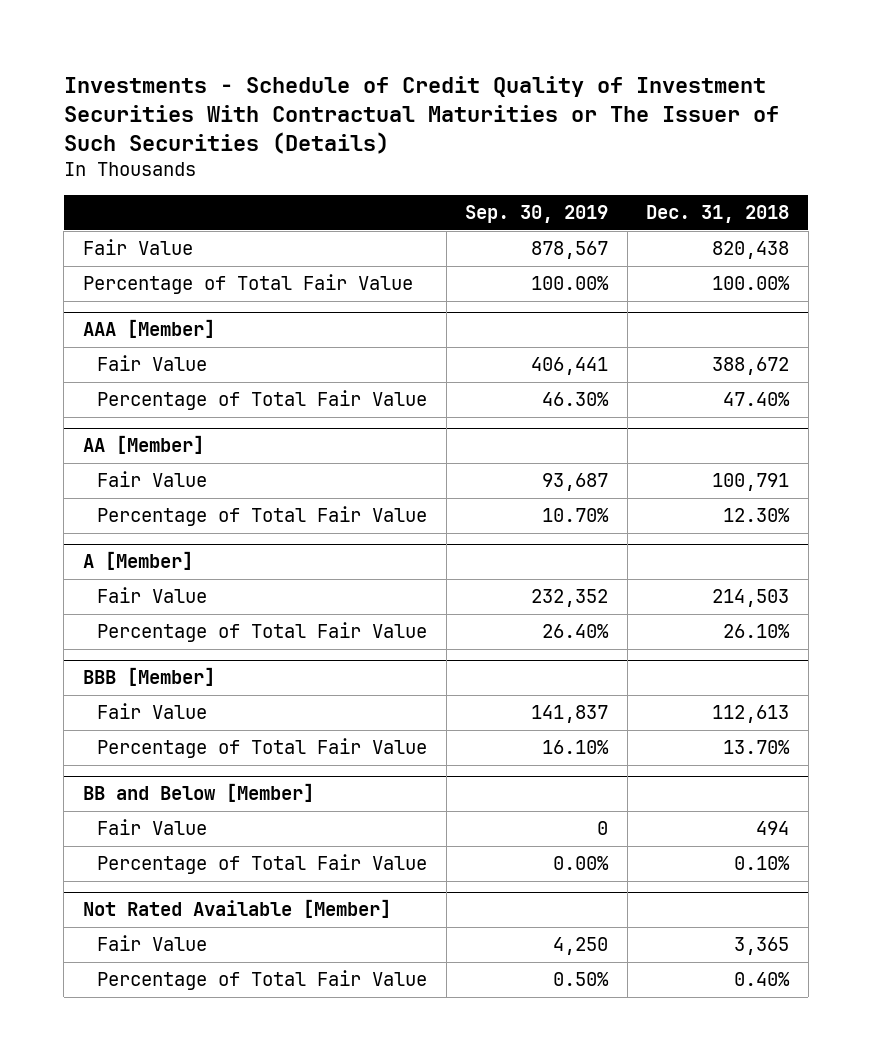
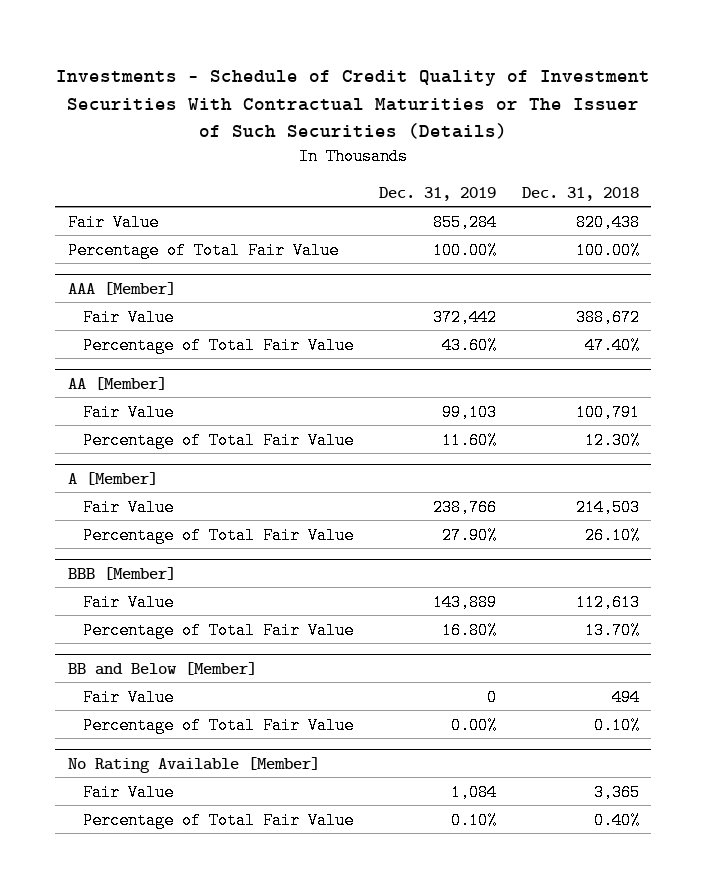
- | Sep. 30, 2019 | Dec. 31, 2018
+ | Dec. 31, 2019 | Dec. 31, 2018
- Not Rated Available [Member]
+ No Rating Available [Member]

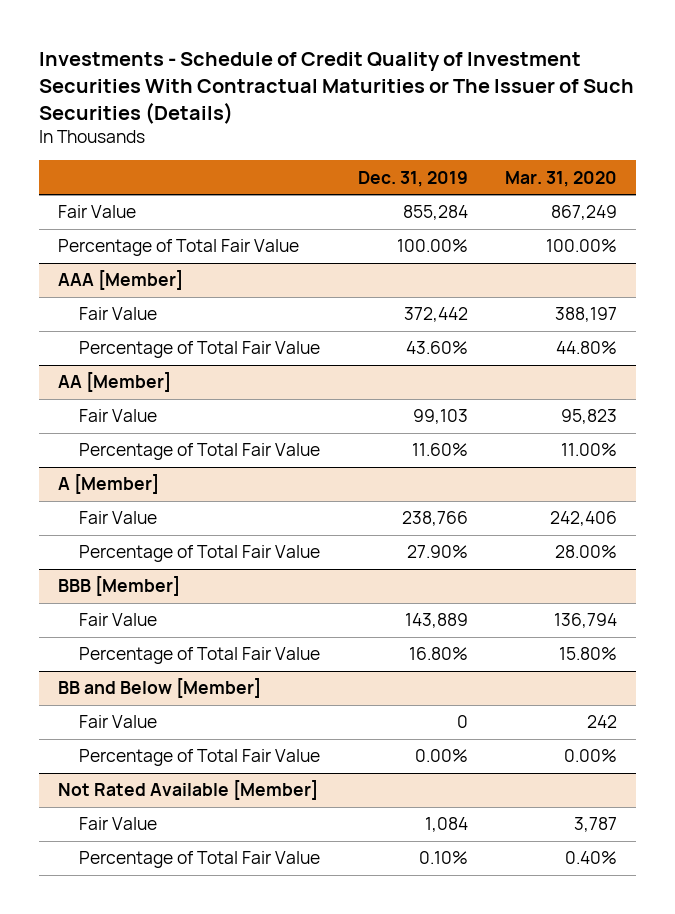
- | Dec. 31, 2019 | Dec. 31, 2018
+ | Dec. 31, 2019 | Mar. 31, 2020
- No Rating Available [Member]
+ Not Rated Available [Member]

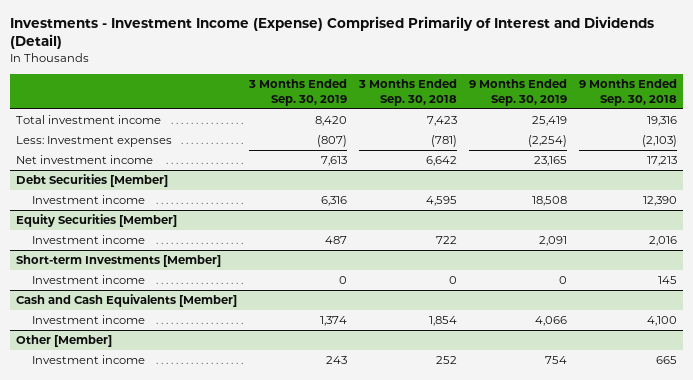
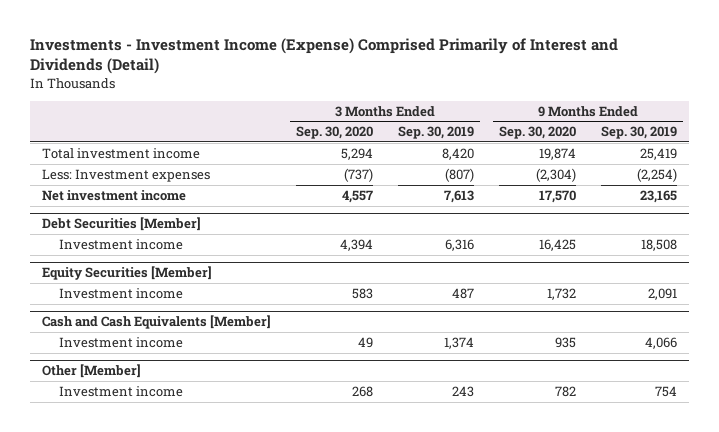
- | 3 Months Ended Sep. 30, 2019 | 3 Months Ended Sep. 30, 2018 | 9 Months Ended Sep. 30, 2019 | 9 Months Ended Sep. 30, 2018
+ | 3 Months Ended Sep. 30, 2020 | 3 Months Ended Sep. 30, 2019 | 9 Months Ended Sep. 30, 2020 | 9 Months Ended Sep. 30, 2019
- Short-term Investments [Member]
- Investment income | 0 | 0 | 0 | 145

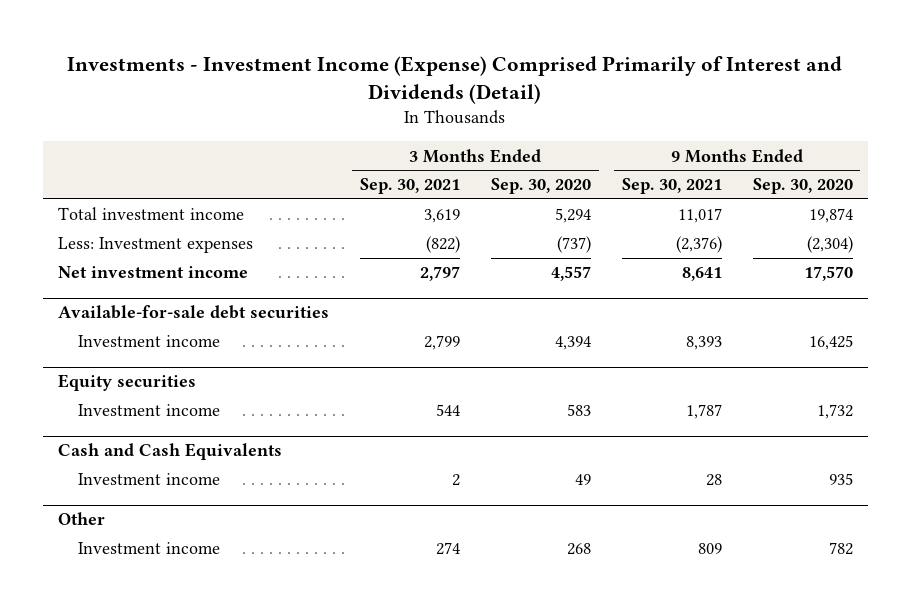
- | 3 Months Ended Sep. 30, 2020 | 3 Months Ended Sep. 30, 2019 | 9 Months Ended Sep. 30, 2020 | 9 Months Ended Sep. 30, 2019
+ | 3 Months Ended Sep. 30, 2021 | 3 Months Ended Sep. 30, 2020 | 9 Months Ended Sep. 30, 2021 | 9 Months Ended Sep. 30, 2020
- Debt Securities [Member]
+ Available-for-sale debt securities
- Equity Securities [Member]
+ Equity securities
- Cash and Cash Equivalents [Member]
+ Cash and Cash Equivalents
- Other [Member]
+ Other

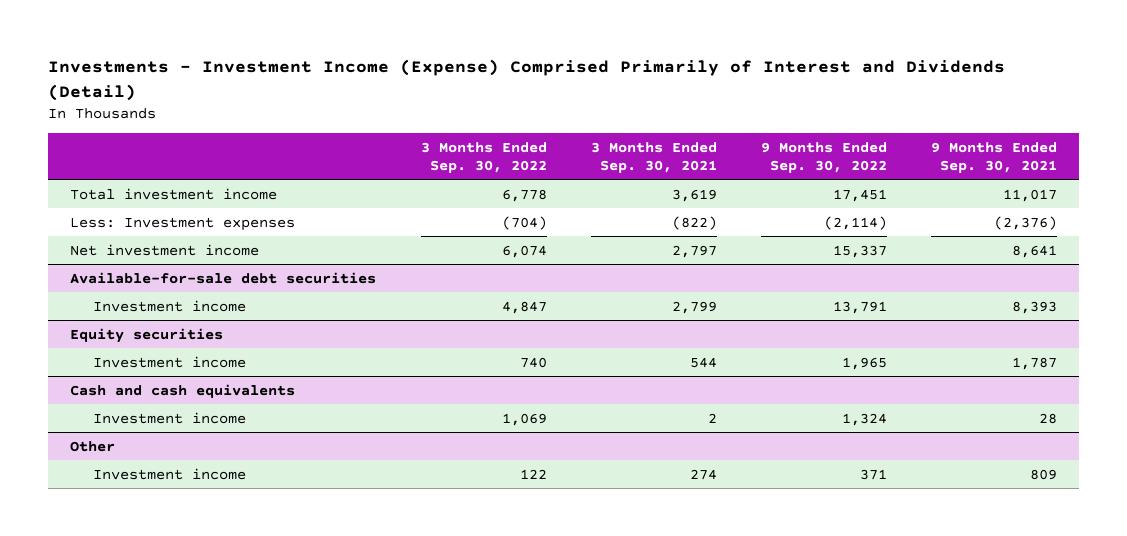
- | 3 Months Ended Sep. 30, 2021 | 3 Months Ended Sep. 30, 2020 | 9 Months Ended Sep. 30, 2021 | 9 Months Ended Sep. 30, 2020
+ | 3 Months Ended Sep. 30, 2022 | 3 Months Ended Sep. 30, 2021 | 9 Months Ended Sep. 30, 2022 | 9 Months Ended Sep. 30, 2021
- Cash and Cash Equivalents
+ Cash and cash equivalents

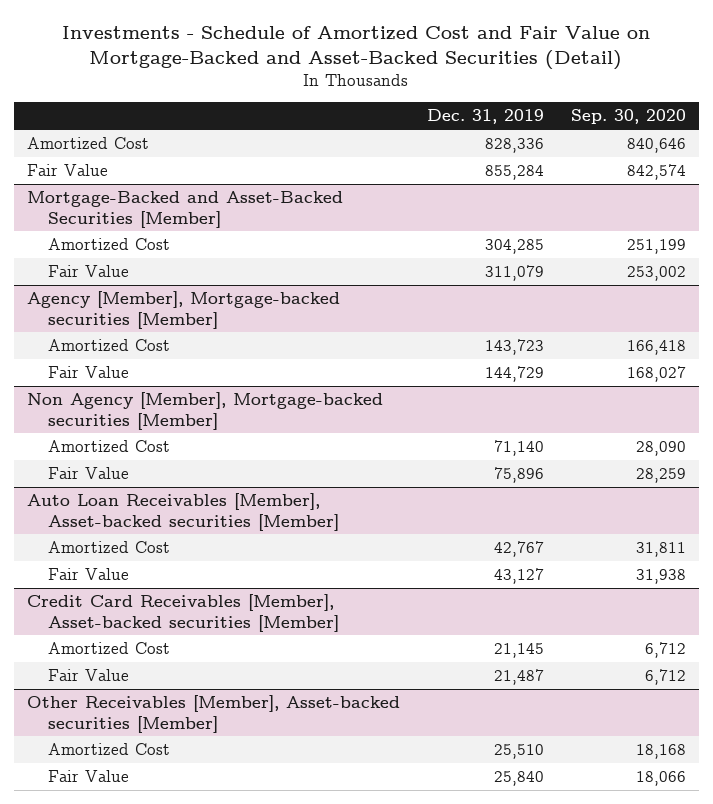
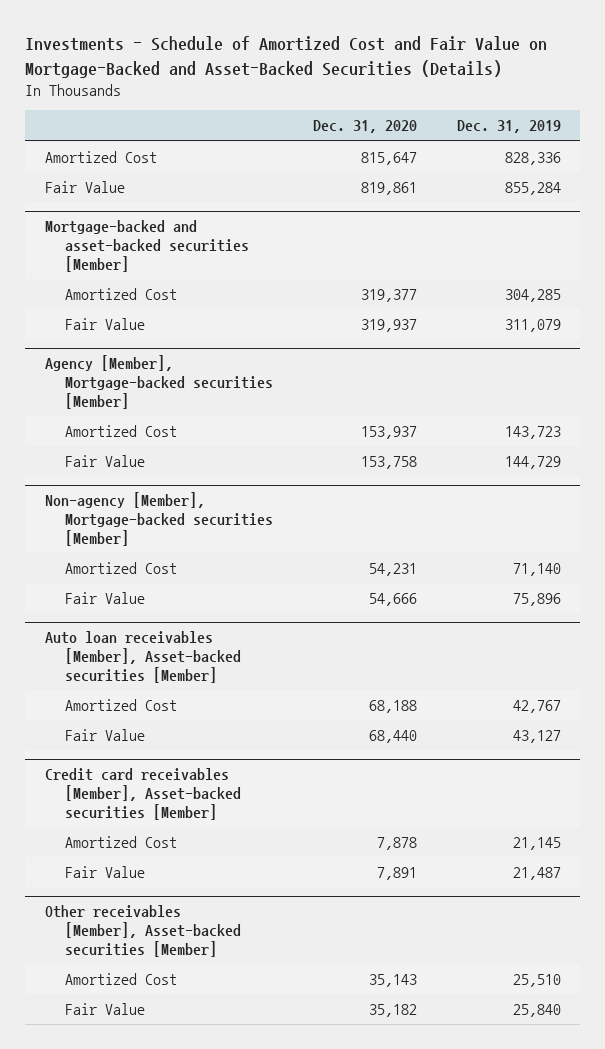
- Investments - Schedule of Amortized Cost and Fair Value on Mortgage-Backed and Asset-Backed Securities (Detail)
+ Investments - Schedule of Amortized Cost and Fair Value on Mortgage-Backed and Asset-Backed Securities (Details)
- | Dec. 31, 2019 | Sep. 30, 2020
+ | Dec. 31, 2020 | Dec. 31, 2019
- Mortgage-Backed and Asset-Backed Securities [Member]
+ Mortgage-backed and asset-backed securities [Member]
- Non Agency [Member], Mortgage-backed securities [Member]
+ Non-agency [Member], Mortgage-backed securities [Member]
- Auto Loan Receivables [Member], Asset-backed securities [Member]
+ Auto loan receivables [Member], Asset-backed securities [Member]
- Credit Card Receivables [Member], Asset-backed securities [Member]
+ Credit card receivables [Member], Asset-backed securities [Member]
- Other Receivables [Member], Asset-backed securities [Member]
+ Other receivables [Member], Asset-backed securities [Member]

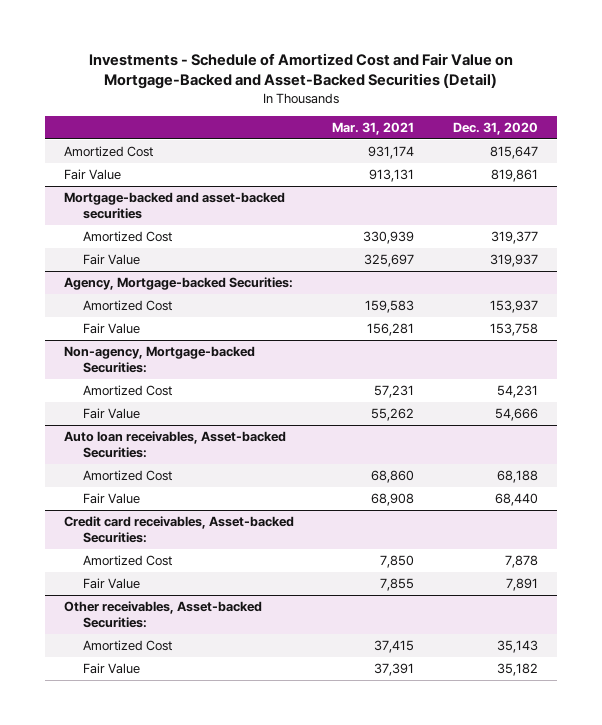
- Investments - Schedule of Amortized Cost and Fair Value on Mortgage-Backed and Asset-Backed Securities (Details)
+ Investments - Schedule of Amortized Cost and Fair Value on Mortgage-Backed and Asset-Backed Securities (Detail)
- | Dec. 31, 2020 | Dec. 31, 2019
+ | Mar. 31, 2021 | Dec. 31, 2020
- Mortgage-backed and asset-backed securities [Member]
+ Mortgage-backed and asset-backed securities
- Agency [Member], Mortgage-backed securities [Member]
+ Agency, Mortgage-backed Securities:
- Non-agency [Member], Mortgage-backed securities [Member]
+ Non-agency, Mortgage-backed Securities:
- Auto loan receivables [Member], Asset-backed securities [Member]
+ Auto loan receivables, Asset-backed Securities:
- Credit card receivables [Member], Asset-backed securities [Member]
+ Credit card receivables, Asset-backed Securities:
- Other receivables [Member], Asset-backed securities [Member]
+ Other receivables, Asset-backed Securities:

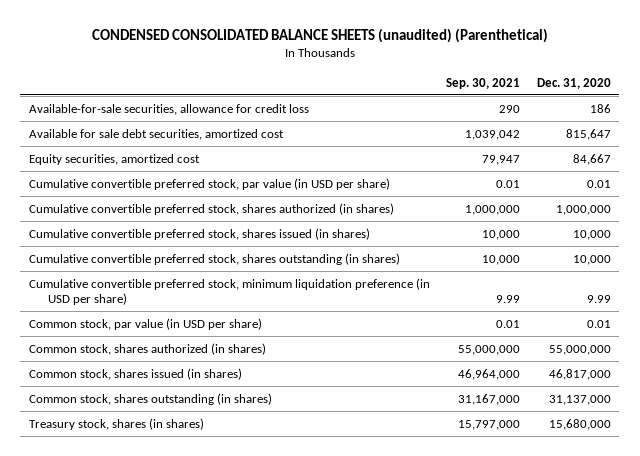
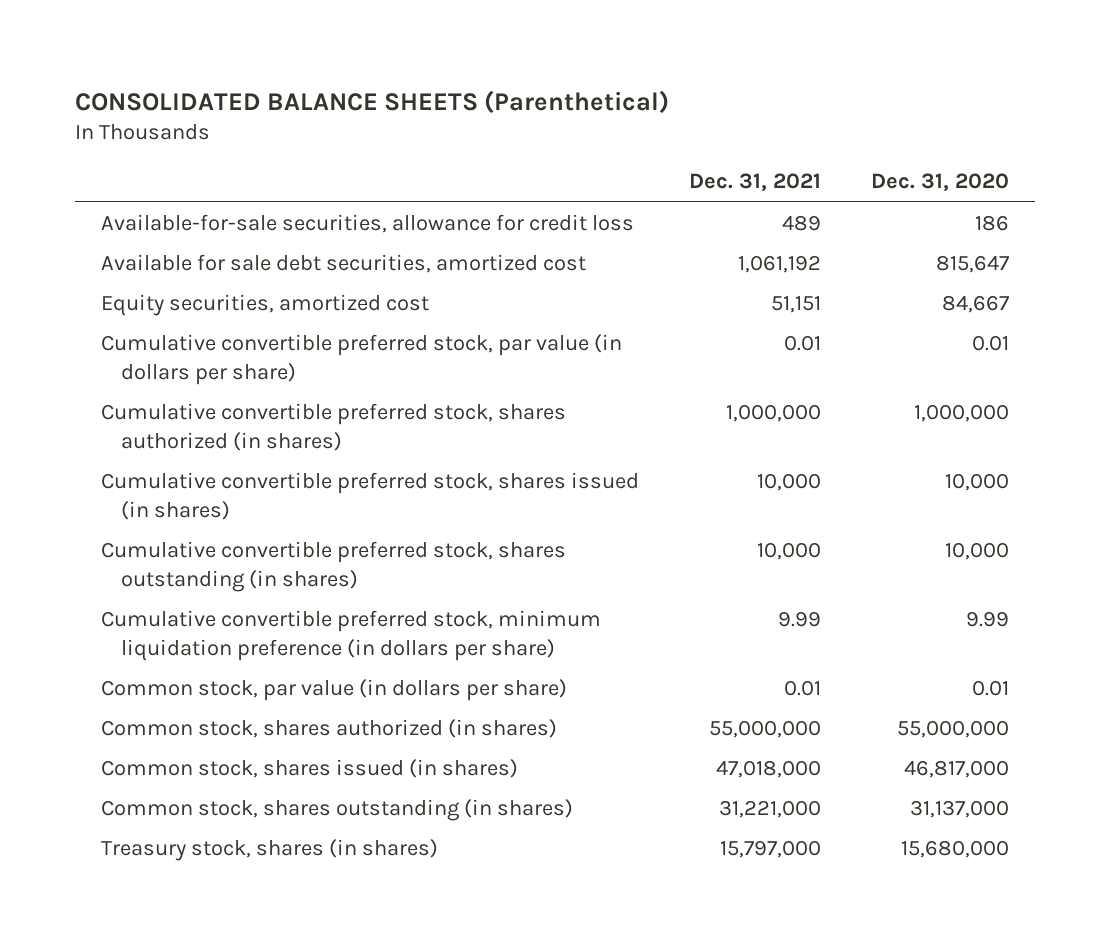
- CONDENSED CONSOLIDATED BALANCE SHEETS (unaudited) (Parenthetical)
+ CONSOLIDATED BALANCE SHEETS (Parenthetical)
- | Sep. 30, 2021 | Dec. 31, 2020
+ | Dec. 31, 2021 | Dec. 31, 2020
- Cumulative convertible preferred stock, par value (in USD per share) | 0.01 | 0.01
+ Cumulative convertible preferred stock, par value (in dollars per share) | 0.01 | 0.01
- Cumulative convertible preferred stock, minimum liquidation preference (in USD per share) | 9.99 | 9.99
- Common stock, par value (in USD per share) | 0.01 | 0.01
+ Cumulative convertible preferred stock, minimum liquidation preference (in dollars per share) | 9.99 | 9.99
+ Common stock, par value (in dollars per share) | 0.01 | 0.01

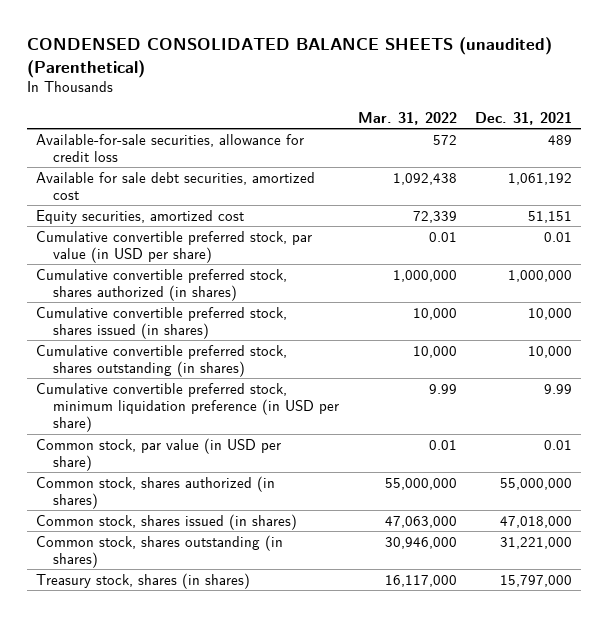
- CONSOLIDATED BALANCE SHEETS (Parenthetical)
+ CONDENSED CONSOLIDATED BALANCE SHEETS (unaudited) (Parenthetical)
- | Dec. 31, 2021 | Dec. 31, 2020
+ | Mar. 31, 2022 | Dec. 31, 2021
- Cumulative convertible preferred stock, par value (in dollars per share) | 0.01 | 0.01
+ Cumulative convertible preferred stock, par value (in USD per share) | 0.01 | 0.01
- Cumulative convertible preferred stock, minimum liquidation preference (in dollars per share) | 9.99 | 9.99
- Common stock, par value (in dollars per share) | 0.01 | 0.01
+ Cumulative convertible preferred stock, minimum liquidation preference (in USD per share) | 9.99 | 9.99
+ Common stock, par value (in USD per share) | 0.01 | 0.01

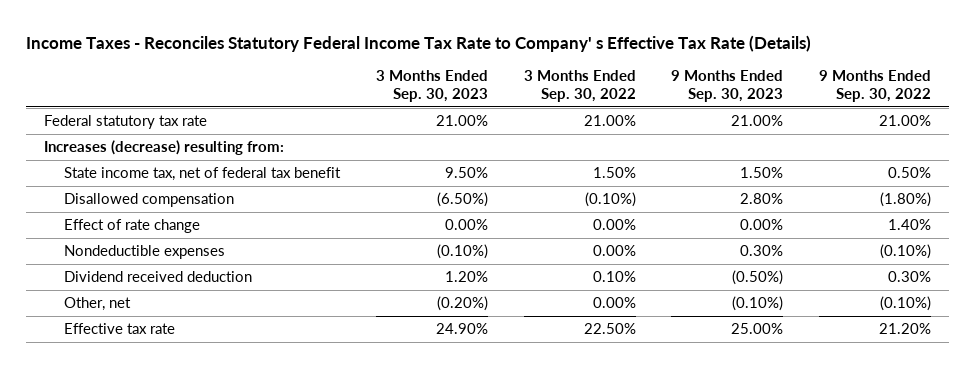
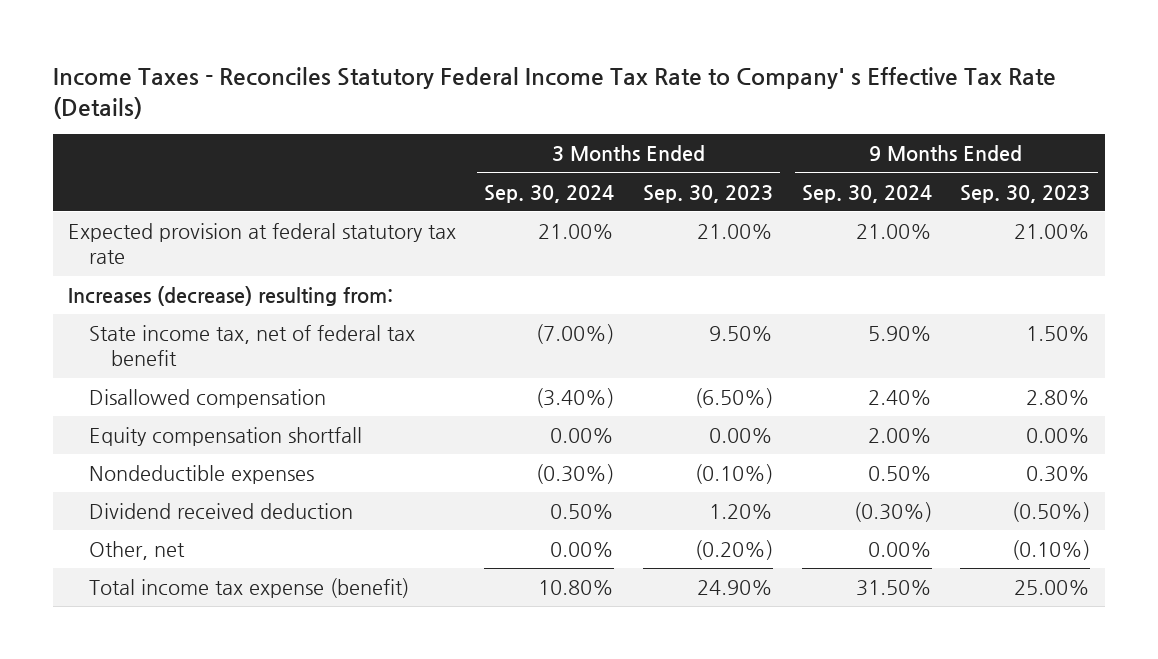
- | 3 Months Ended Sep. 30, 2023 | 3 Months Ended Sep. 30, 2022 | 9 Months Ended Sep. 30, 2023 | 9 Months Ended Sep. 30, 2022
+ | 3 Months Ended Sep. 30, 2024 | 3 Months Ended Sep. 30, 2023 | 9 Months Ended Sep. 30, 2024 | 9 Months Ended Sep. 30, 2023
- Federal statutory tax rate | 21.00% | 21.00% | 21.00% | 21.00%
+ Expected provision at federal statutory tax rate | 21.00% | 21.00% | 21.00% | 21.00%
- Effect of rate change | 0.00% | 0.00% | 0.00% | 1.40%
+ Equity compensation shortfall | 0.00% | 0.00% | 2.00% | 0.00%
- Effective tax rate | 24.90% | 22.50% | 25.00% | 21.20%
+ Total income tax expense (benefit) | 10.80% | 24.90% | 31.50% | 25.00%

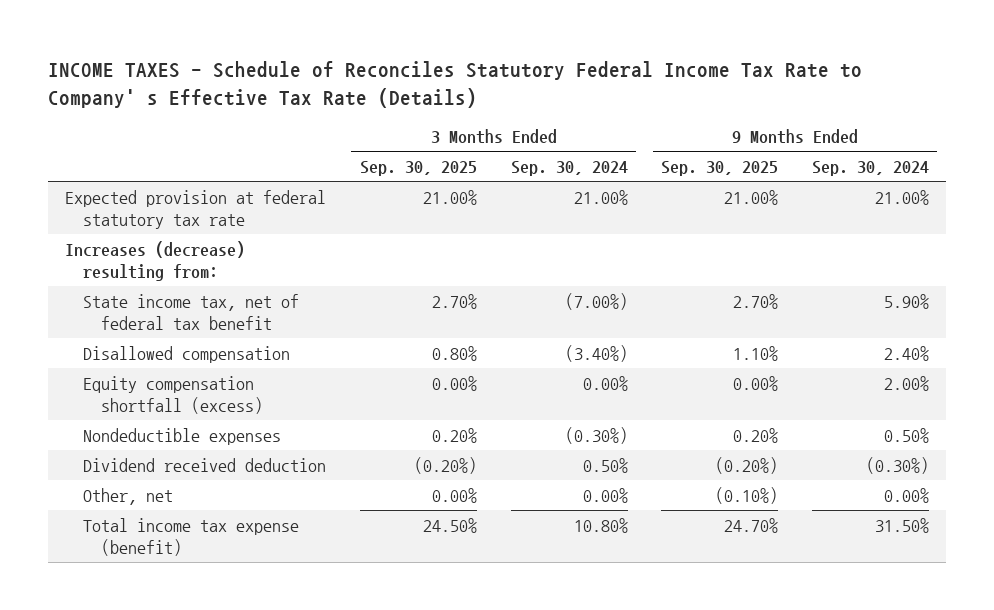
- Income Taxes - Reconciles Statutory Federal Income Tax Rate to Company' s Effective Tax Rate (Details)
+ INCOME TAXES - Schedule of Reconciles Statutory Federal Income Tax Rate to Company' s Effective Tax Rate (Details)
- | 3 Months Ended Sep. 30, 2024 | 3 Months Ended Sep. 30, 2023 | 9 Months Ended Sep. 30, 2024 | 9 Months Ended Sep. 30, 2023
+ | 3 Months Ended Sep. 30, 2025 | 3 Months Ended Sep. 30, 2024 | 9 Months Ended Sep. 30, 2025 | 9 Months Ended Sep. 30, 2024
- Equity compensation shortfall | 0.00% | 0.00% | 2.00% | 0.00%
+ Equity compensation shortfall (excess) | 0.00% | 0.00% | 0.00% | 2.00%

